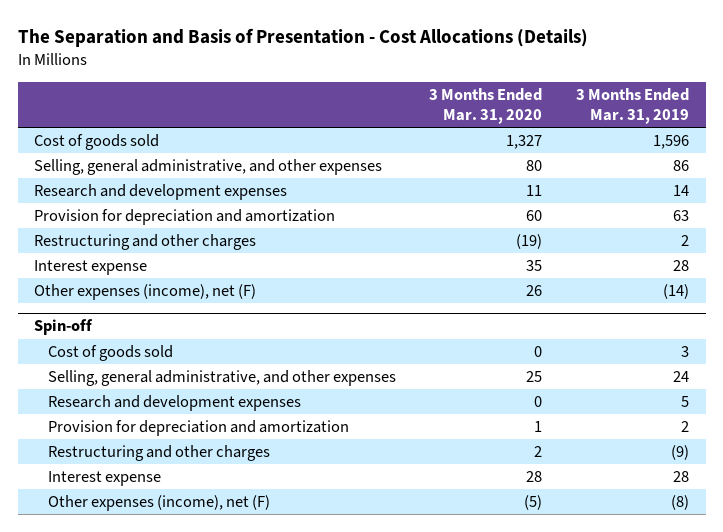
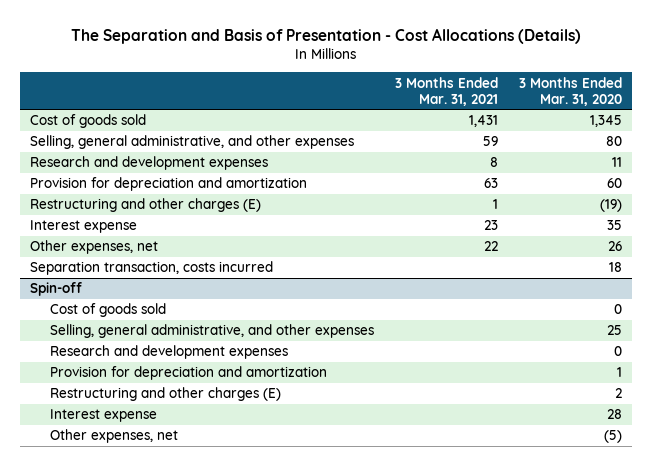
- | 3 Months Ended Mar. 31, 2020 | 3 Months Ended Mar. 31, 2019
+ | 3 Months Ended Mar. 31, 2021 | 3 Months Ended Mar. 31, 2020
- Cost of goods sold | 1,327 | 1,596
+ Cost of goods sold | 1,431 | 1,345
- Restructuring and other charges | (19) | 2
+ Restructuring and other charges (E) | 1 | (19)
- Other expenses (income), net (F) | 26 | (14)
+ Other expenses, net | 22 | 26
+ Separation transaction, costs incurred | | 18
@ Spin-off
- Restructuring and other charges | 2 | (9)
+ Restructuring and other charges (E) | | 2
- Other expenses (income), net (F) | (5) | (8)
+ Other expenses, net | | (5)

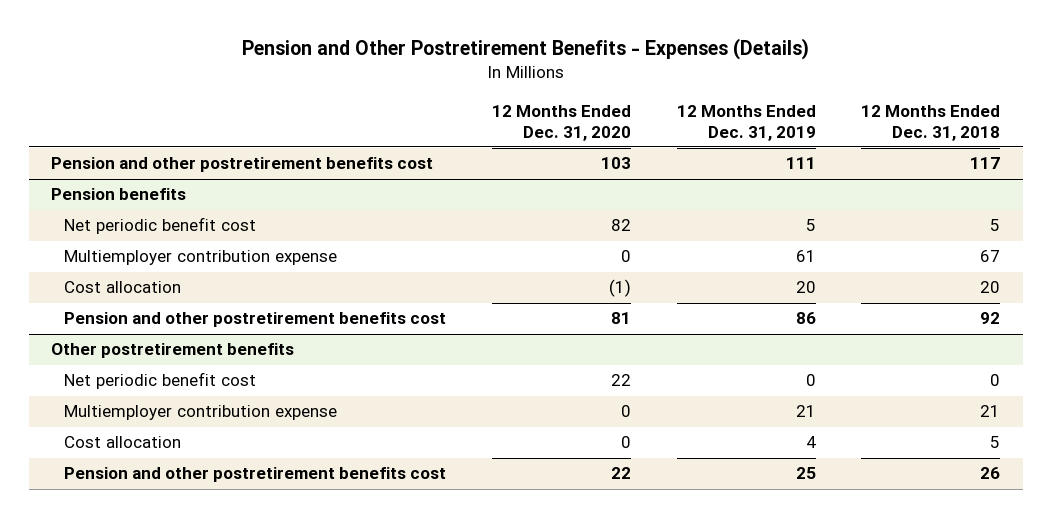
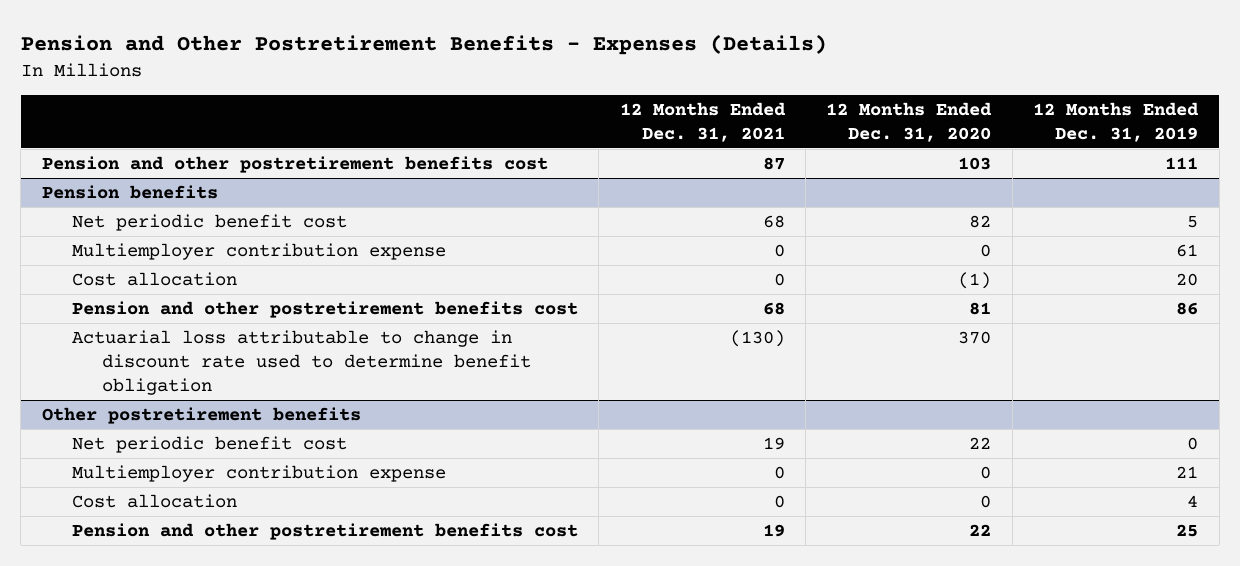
- | 12 Months Ended Dec. 31, 2020 | 12 Months Ended Dec. 31, 2019 | 12 Months Ended Dec. 31, 2018
+ | 12 Months Ended Dec. 31, 2021 | 12 Months Ended Dec. 31, 2020 | 12 Months Ended Dec. 31, 2019
@ Pension benefits
+ Actuarial loss attributable to change in discount rate used to determine benefit obligation | (130) | 370 |

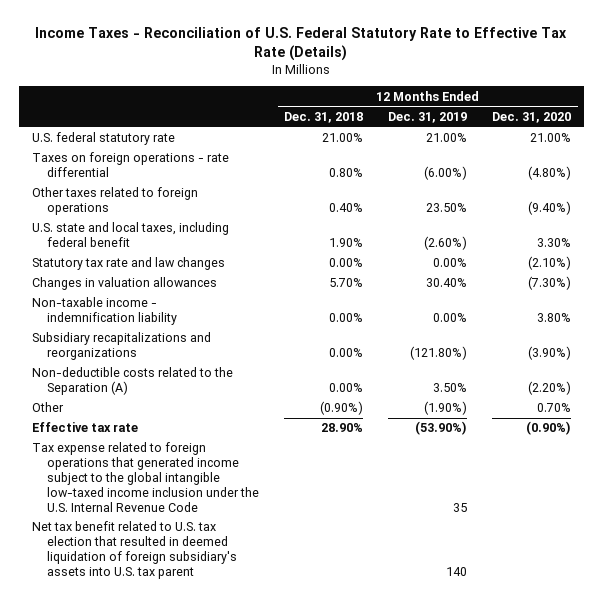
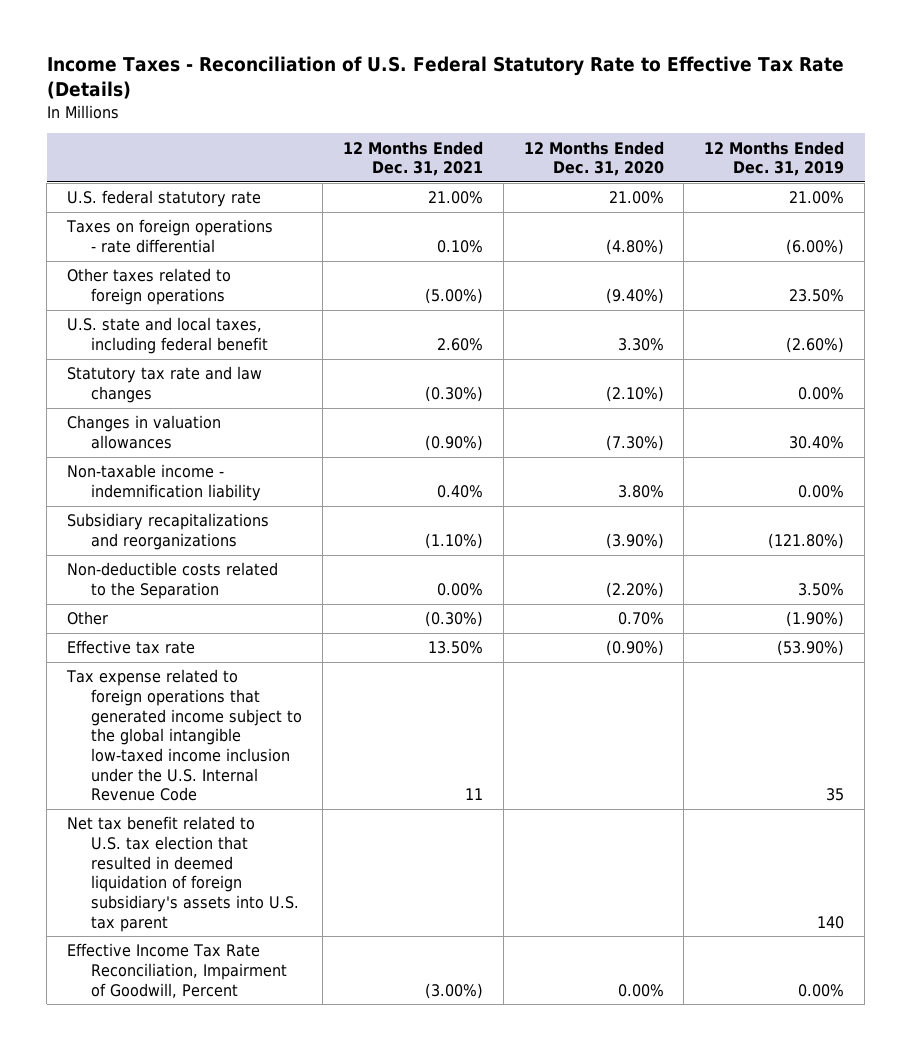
- | 12 Months Ended Dec. 31, 2018 | 12 Months Ended Dec. 31, 2019 | 12 Months Ended Dec. 31, 2020
+ | 12 Months Ended Dec. 31, 2021 | 12 Months Ended Dec. 31, 2020 | 12 Months Ended Dec. 31, 2019
- Non-deductible costs related to the Separation (A) | 0.00% | 3.50% | (2.20%)
+ Non-deductible costs related to the Separation | 0.00% | (2.20%) | 3.50%
+ Effective Income Tax Rate Reconciliation, Impairment of Goodwill, Percent | (3.00%) | 0.00% | 0.00%

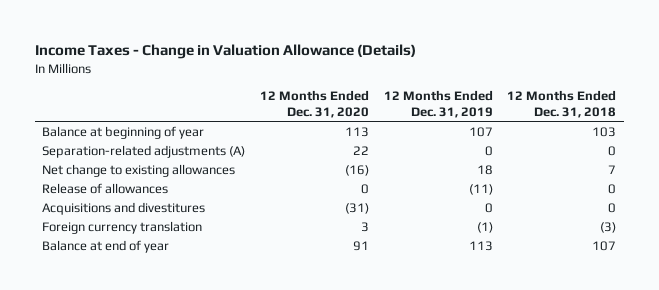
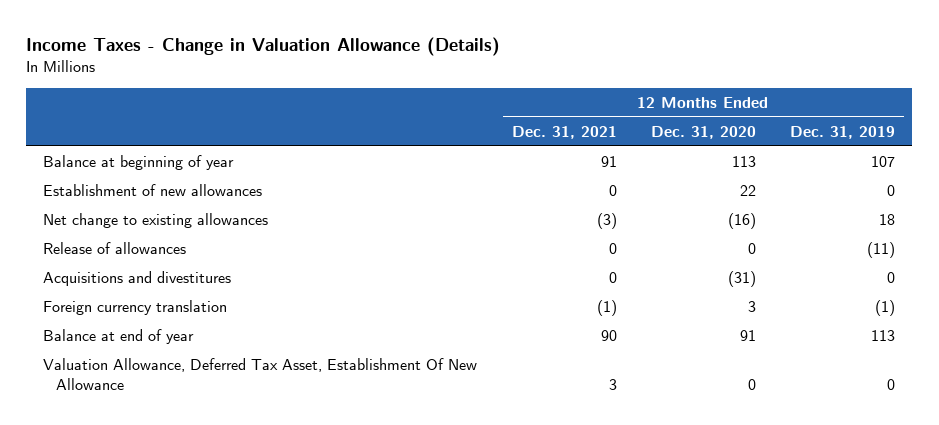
- | 12 Months Ended Dec. 31, 2020 | 12 Months Ended Dec. 31, 2019 | 12 Months Ended Dec. 31, 2018
+ | 12 Months Ended Dec. 31, 2021 | 12 Months Ended Dec. 31, 2020 | 12 Months Ended Dec. 31, 2019
- Separation-related adjustments (A) | 22 | 0 | 0
+ Establishment of new allowances | 0 | 22 | 0
+ Valuation Allowance, Deferred Tax Asset, Establishment Of New Allowance | 3 | 0 | 0

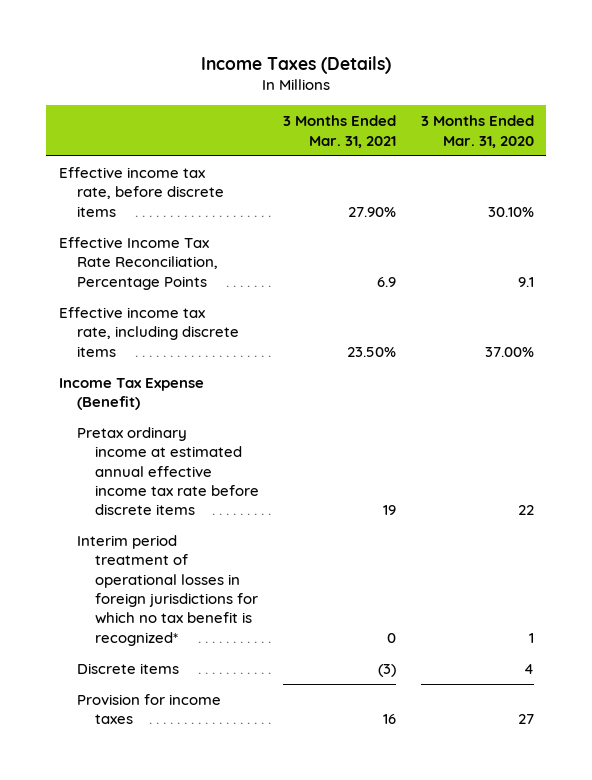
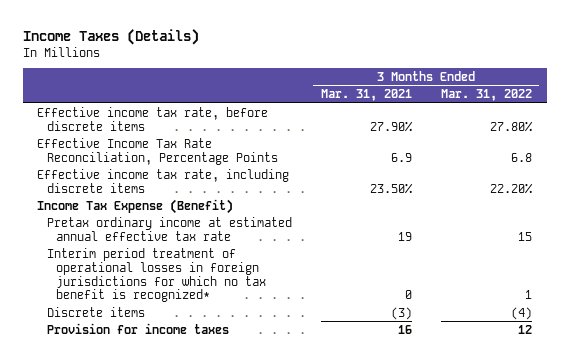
- | 3 Months Ended Mar. 31, 2021 | 3 Months Ended Mar. 31, 2020
+ | 3 Months Ended Mar. 31, 2021 | 3 Months Ended Mar. 31, 2022
- Pretax ordinary income at estimated annual effective income tax rate before discrete items | 19 | 22
+ Pretax ordinary income at estimated annual effective tax rate | 19 | 15

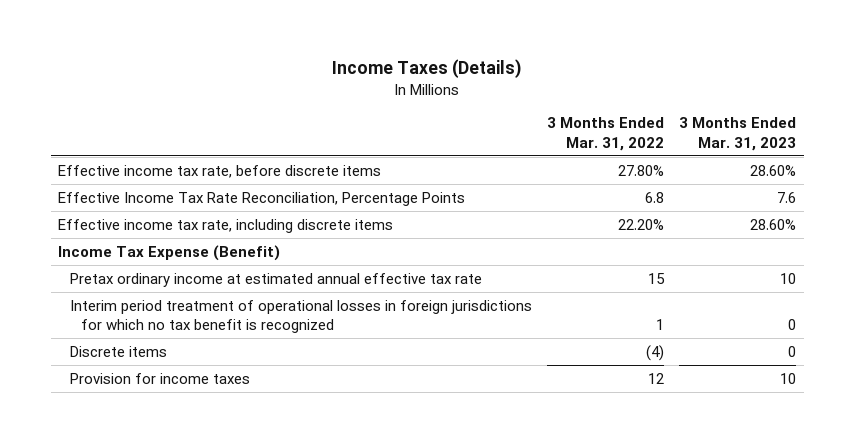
- | 3 Months Ended Mar. 31, 2021 | 3 Months Ended Mar. 31, 2022
+ | 3 Months Ended Mar. 31, 2022 | 3 Months Ended Mar. 31, 2023
- Interim period treatment of operational losses in foreign jurisdictions for which no tax benefit is recognized* | 0 | 1
+ Interim period treatment of operational losses in foreign jurisdictions for which no tax benefit is recognized | 1 | 0

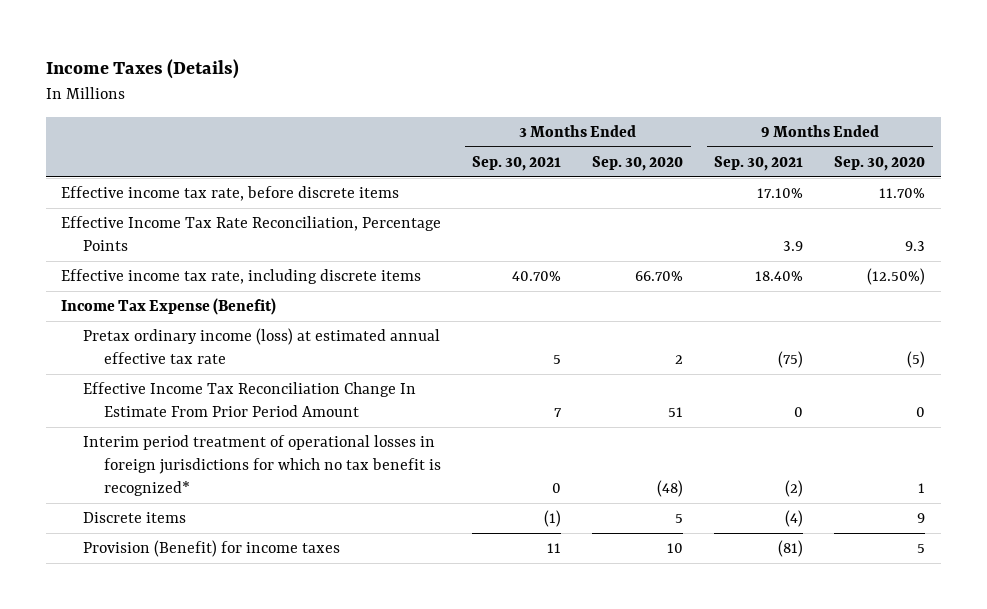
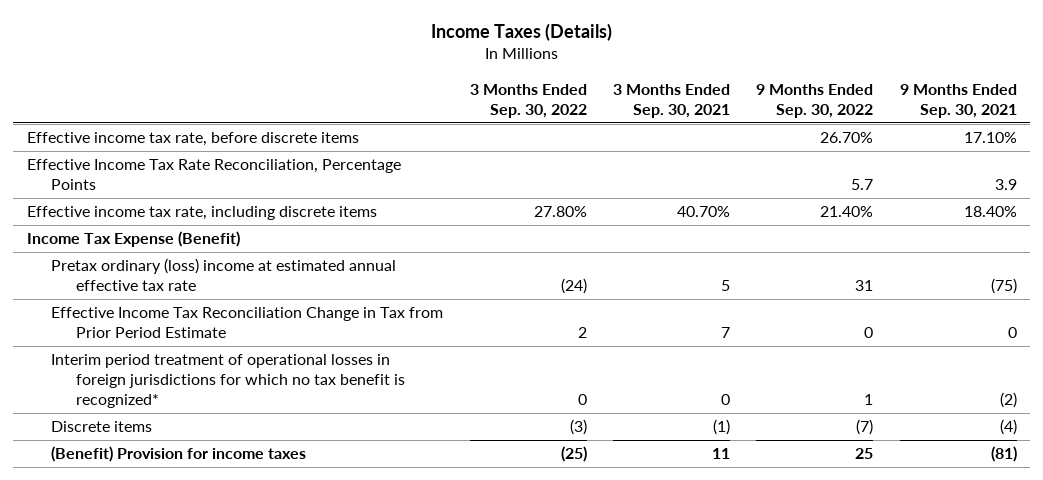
- | 3 Months Ended Sep. 30, 2021 | 3 Months Ended Sep. 30, 2020 | 9 Months Ended Sep. 30, 2021 | 9 Months Ended Sep. 30, 2020
+ | 3 Months Ended Sep. 30, 2022 | 3 Months Ended Sep. 30, 2021 | 9 Months Ended Sep. 30, 2022 | 9 Months Ended Sep. 30, 2021
- Pretax ordinary income (loss) at estimated annual effective tax rate | 5 | 2 | (75) | (5)
- Effective Income Tax Reconciliation Change In Estimate From Prior Period Amount | 7 | 51 | 0 | 0
+ Pretax ordinary (loss) income at estimated annual effective tax rate | (24) | 5 | 31 | (75)
+ Effective Income Tax Reconciliation Change in Tax from Prior Period Estimate | 2 | 7 | 0 | 0
- Provision (Benefit) for income taxes | 11 | 10 | (81) | 5
+ (Benefit) Provision for income taxes | (25) | 11 | 25 | (81)

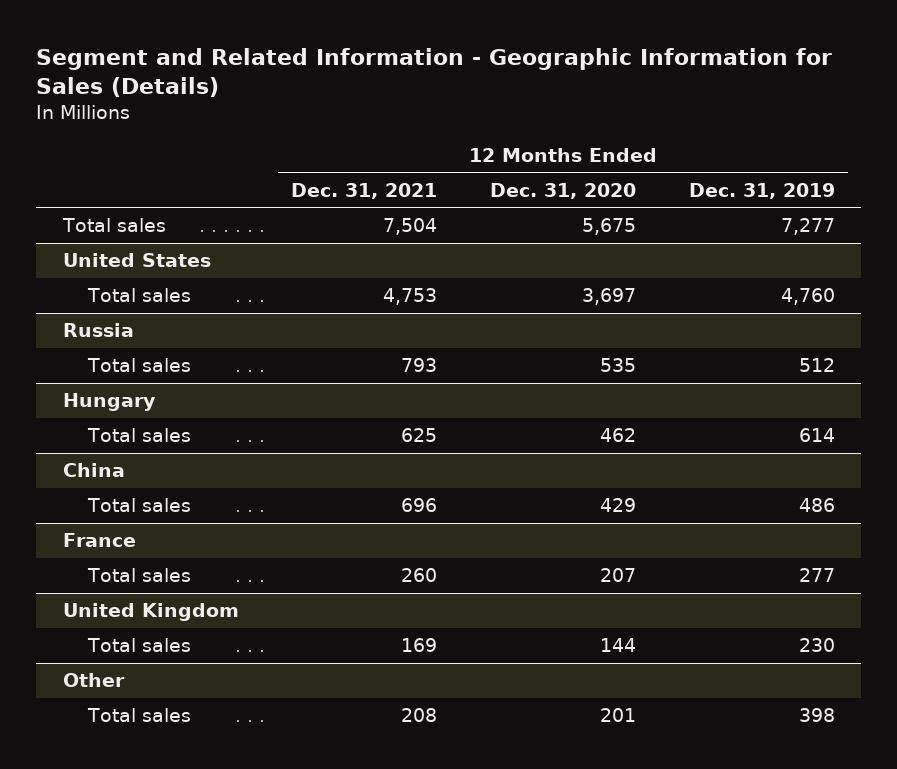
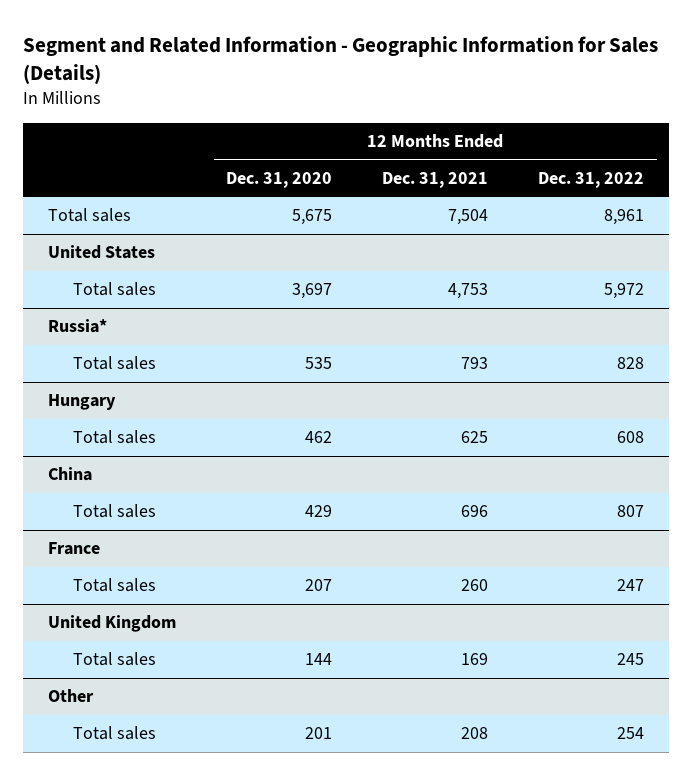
- | 12 Months Ended Dec. 31, 2021 | 12 Months Ended Dec. 31, 2020 | 12 Months Ended Dec. 31, 2019
+ | 12 Months Ended Dec. 31, 2020 | 12 Months Ended Dec. 31, 2021 | 12 Months Ended Dec. 31, 2022
- Russia
+ Russia*

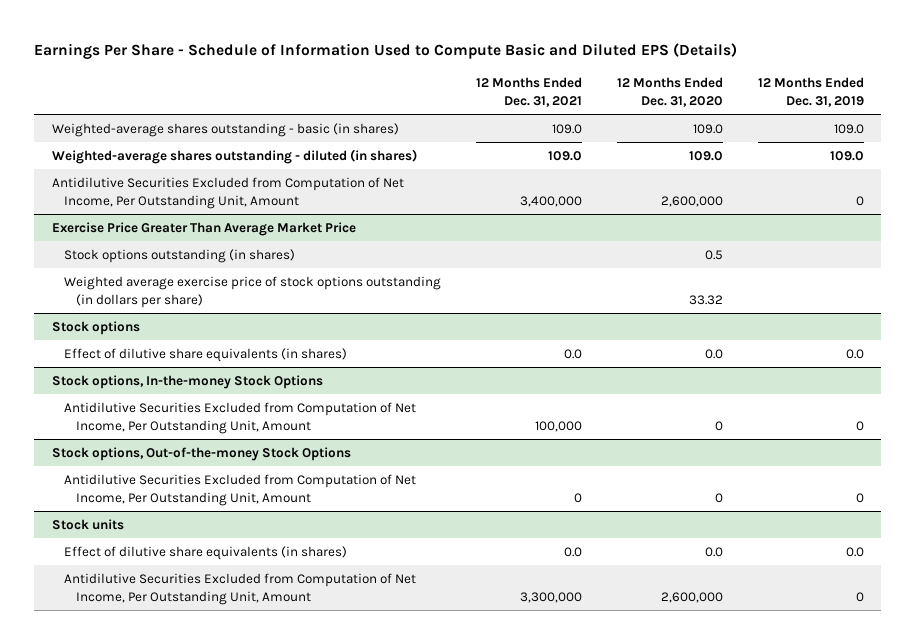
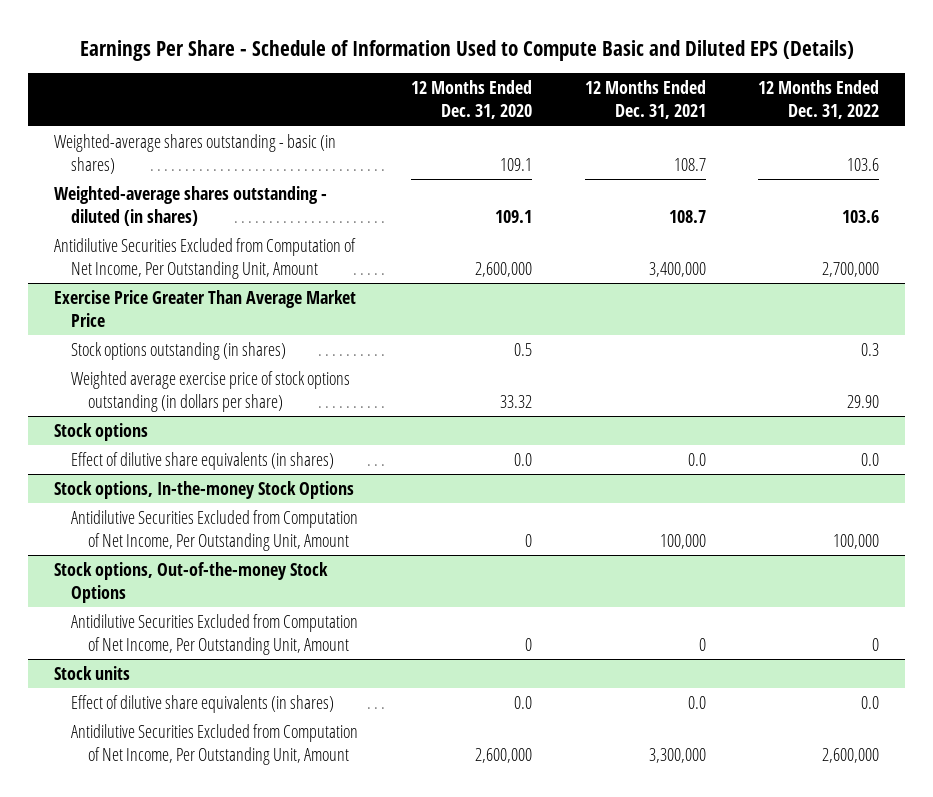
- | 12 Months Ended Dec. 31, 2021 | 12 Months Ended Dec. 31, 2020 | 12 Months Ended Dec. 31, 2019
+ | 12 Months Ended Dec. 31, 2020 | 12 Months Ended Dec. 31, 2021 | 12 Months Ended Dec. 31, 2022
- Weighted-average shares outstanding - basic (in shares) | 109.0 | 109.0 | 109.0
- Weighted-average shares outstanding - diluted (in shares) | 109.0 | 109.0 | 109.0
+ Weighted-average shares outstanding - basic (in shares) | 109.1 | 108.7 | 103.6
+ Weighted-average shares outstanding - diluted (in shares) | 109.1 | 108.7 | 103.6

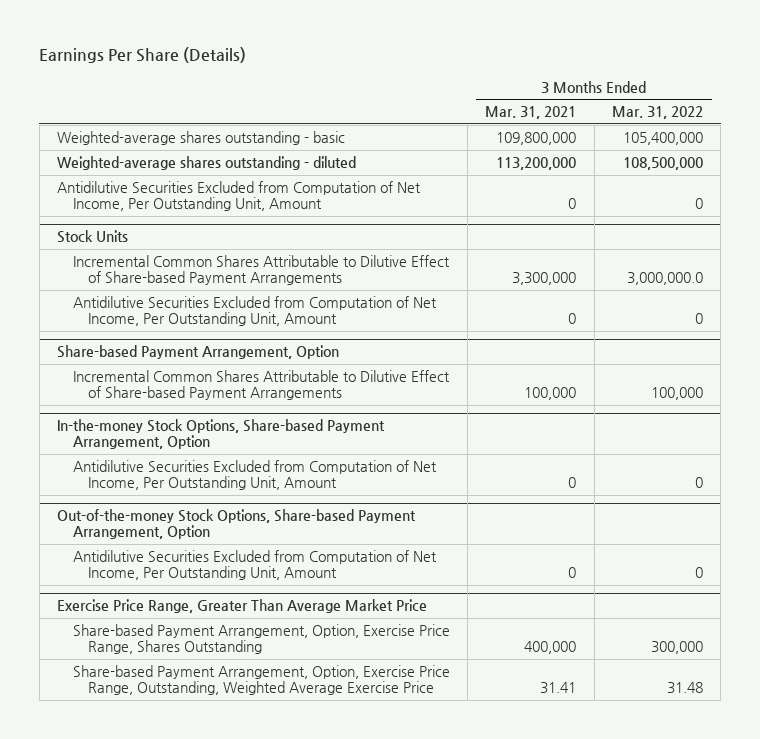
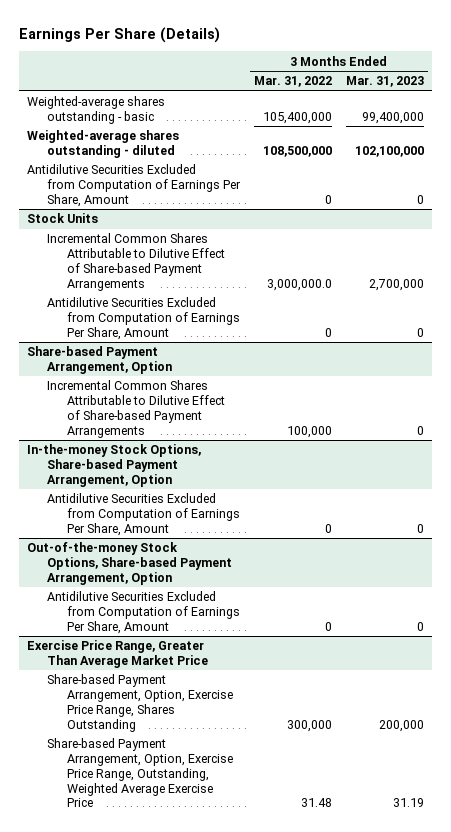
- | 3 Months Ended Mar. 31, 2021 | 3 Months Ended Mar. 31, 2022
+ | 3 Months Ended Mar. 31, 2022 | 3 Months Ended Mar. 31, 2023
- Antidilutive Securities Excluded from Computation of Net Income, Per Outstanding Unit, Amount | 0 | 0
+ Antidilutive Securities Excluded from Computation of Earnings Per Share, Amount | 0 | 0
@ Stock Units
- Antidilutive Securities Excluded from Computation of Net Income, Per Outstanding Unit, Amount | 0 | 0
+ Antidilutive Securities Excluded from Computation of Earnings Per Share, Amount | 0 | 0
@ In-the-money Stock Options, Share-based Payment Arrangement, Option
- Antidilutive Securities Excluded from Computation of Net Income, Per Outstanding Unit, Amount | 0 | 0
+ Antidilutive Securities Excluded from Computation of Earnings Per Share, Amount | 0 | 0
@ Out-of-the-money Stock Options, Share-based Payment Arrangement, Option
- Antidilutive Securities Excluded from Computation of Net Income, Per Outstanding Unit, Amount | 0 | 0
+ Antidilutive Securities Excluded from Computation of Earnings Per Share, Amount | 0 | 0

